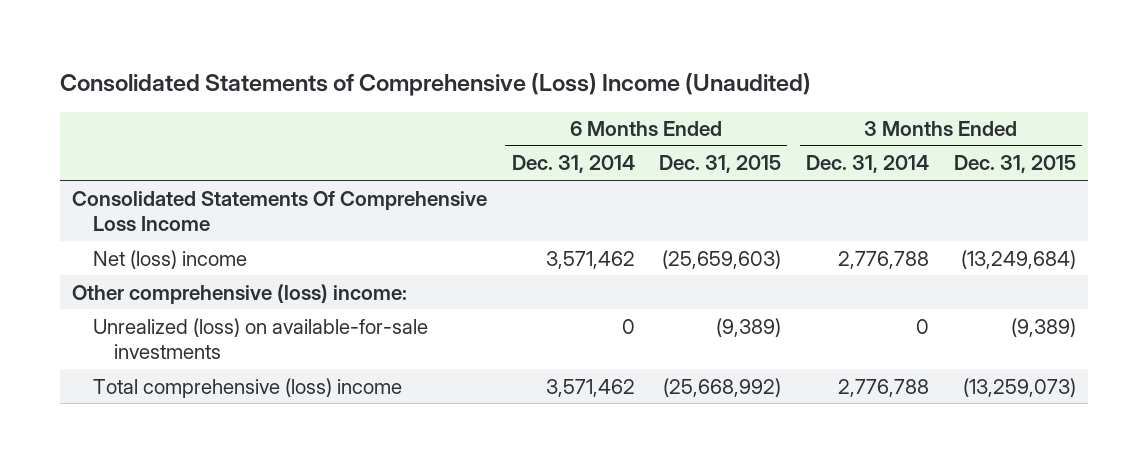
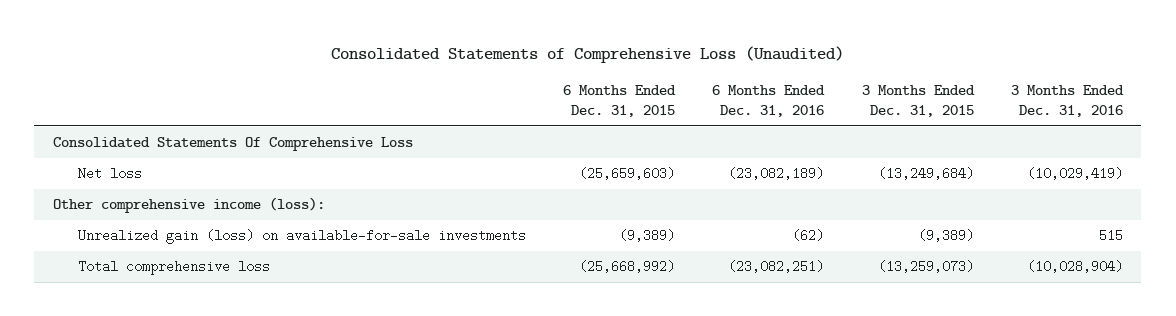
- Consolidated Statements of Comprehensive (Loss) Income (Unaudited)
+ Consolidated Statements of Comprehensive Loss (Unaudited)
- | 6 Months Ended Dec. 31, 2014 | 6 Months Ended Dec. 31, 2015 | 3 Months Ended Dec. 31, 2014 | 3 Months Ended Dec. 31, 2015
+ | 6 Months Ended Dec. 31, 2015 | 6 Months Ended Dec. 31, 2016 | 3 Months Ended Dec. 31, 2015 | 3 Months Ended Dec. 31, 2016
- Consolidated Statements Of Comprehensive Loss Income
- Net (loss) income | 3,571,462 | (25,659,603) | 2,776,788 | (13,249,684)
- Other comprehensive (loss) income:
- Unrealized (loss) on available-for-sale investments | 0 | (9,389) | 0 | (9,389)
- Total comprehensive (loss) income | 3,571,462 | (25,668,992) | 2,776,788 | (13,259,073)
+ Consolidated Statements Of Comprehensive Loss
+ Net loss | (25,659,603) | (23,082,189) | (13,249,684) | (10,029,419)
+ Other comprehensive income (loss):
+ Unrealized gain (loss) on available-for-sale investments | (9,389) | (62) | (9,389) | 515
+ Total comprehensive loss | (25,668,992) | (23,082,251) | (13,259,073) | (10,028,904)

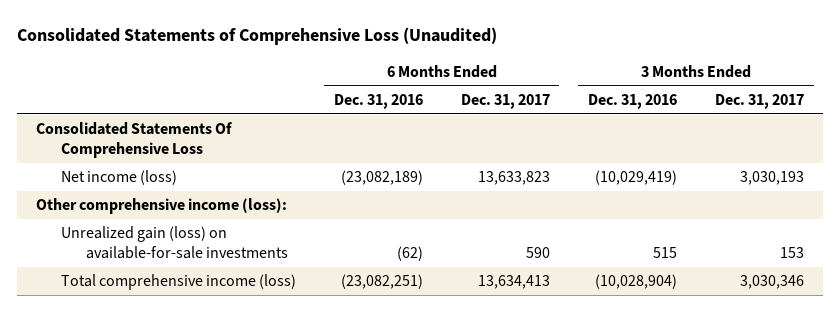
- | 6 Months Ended Dec. 31, 2015 | 6 Months Ended Dec. 31, 2016 | 3 Months Ended Dec. 31, 2015 | 3 Months Ended Dec. 31, 2016
+ | 6 Months Ended Dec. 31, 2016 | 6 Months Ended Dec. 31, 2017 | 3 Months Ended Dec. 31, 2016 | 3 Months Ended Dec. 31, 2017
- Net loss | (25,659,603) | (23,082,189) | (13,249,684) | (10,029,419)
+ Net income (loss) | (23,082,189) | 13,633,823 | (10,029,419) | 3,030,193
- Total comprehensive loss | (25,668,992) | (23,082,251) | (13,259,073) | (10,028,904)
+ Total comprehensive income (loss) | (23,082,251) | 13,634,413 | (10,028,904) | 3,030,346

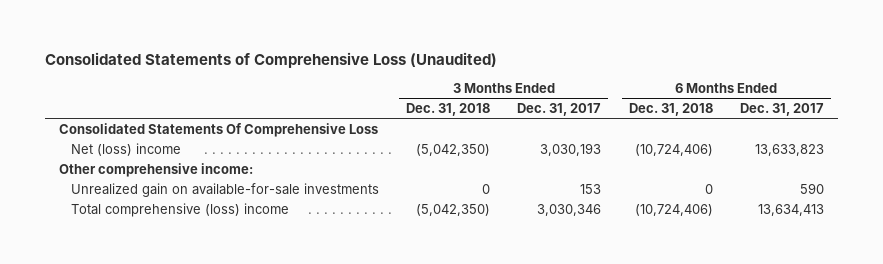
- | 6 Months Ended Dec. 31, 2016 | 6 Months Ended Dec. 31, 2017 | 3 Months Ended Dec. 31, 2016 | 3 Months Ended Dec. 31, 2017
+ | 3 Months Ended Dec. 31, 2018 | 3 Months Ended Dec. 31, 2017 | 6 Months Ended Dec. 31, 2018 | 6 Months Ended Dec. 31, 2017
- Net income (loss) | (23,082,189) | 13,633,823 | (10,029,419) | 3,030,193
- Other comprehensive income (loss):
- Unrealized gain (loss) on available-for-sale investments | (62) | 590 | 515 | 153
- Total comprehensive income (loss) | (23,082,251) | 13,634,413 | (10,028,904) | 3,030,346
+ Net (loss) income | (5,042,350) | 3,030,193 | (10,724,406) | 13,633,823
+ Other comprehensive income:
+ Unrealized gain on available-for-sale investments | 0 | 153 | 0 | 590
+ Total comprehensive (loss) income | (5,042,350) | 3,030,346 | (10,724,406) | 13,634,413

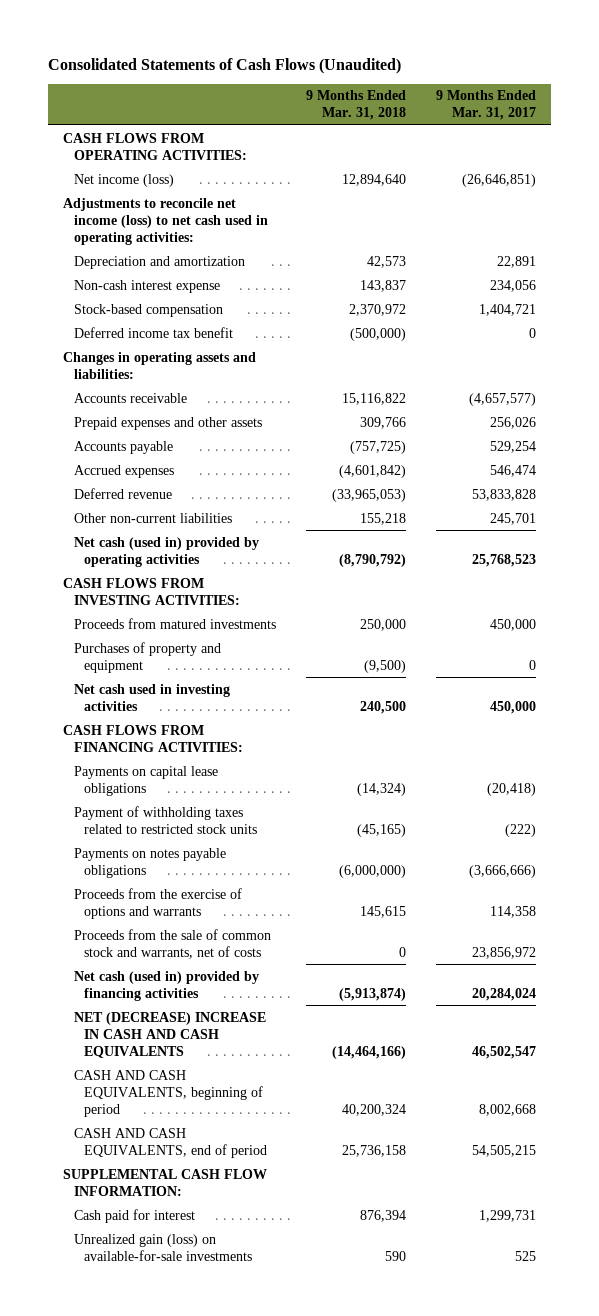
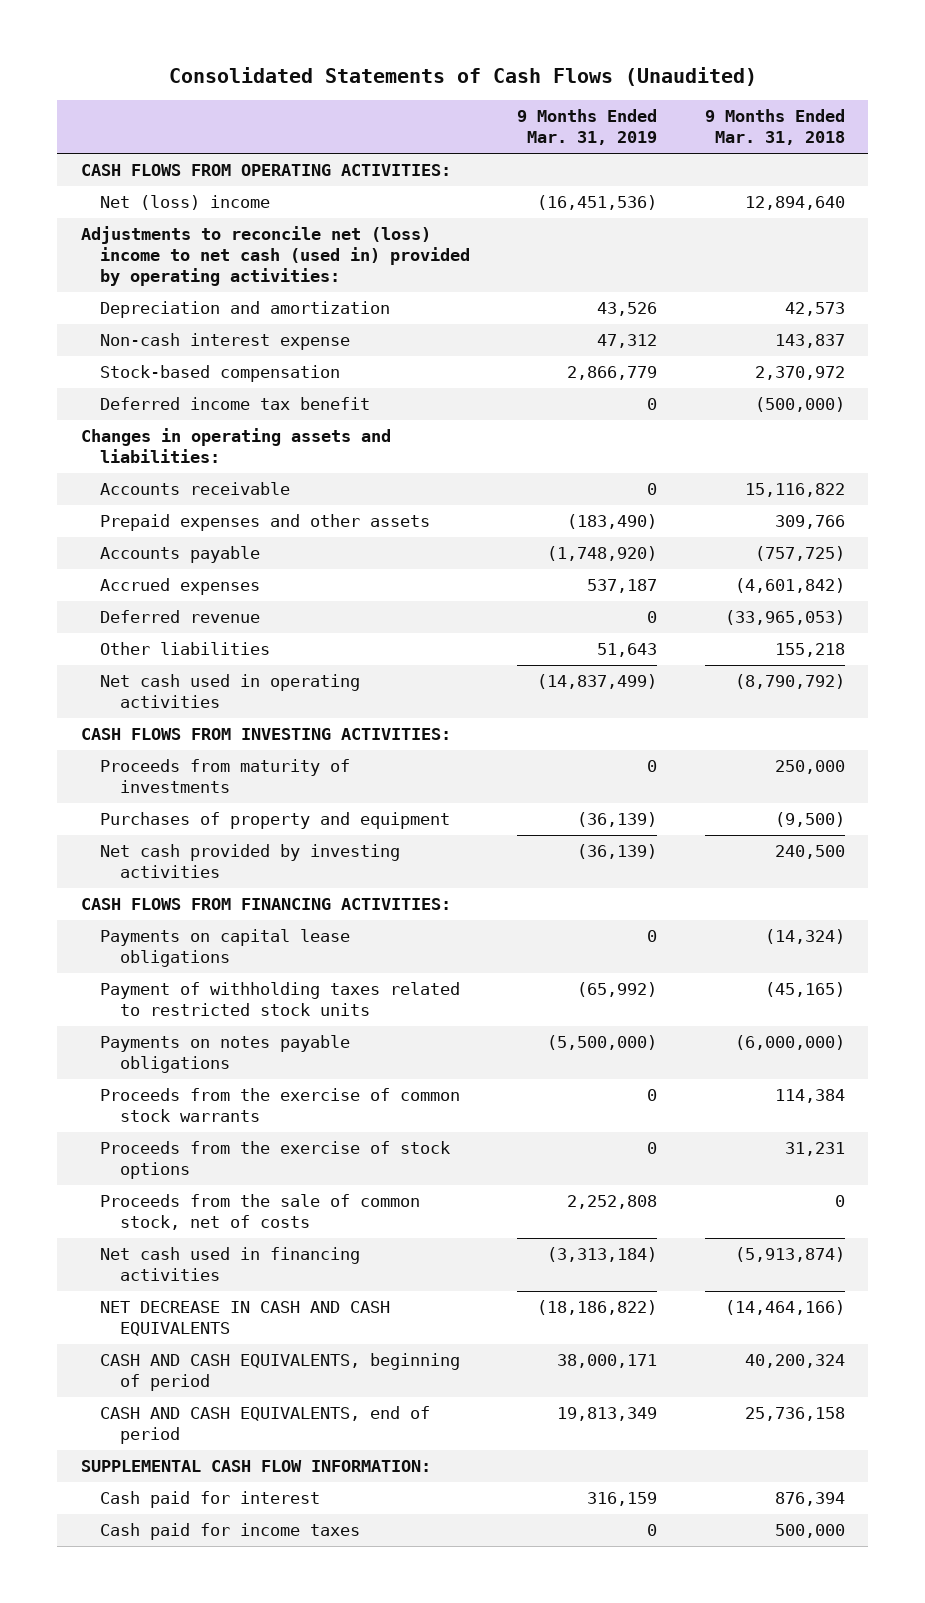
- | 9 Months Ended Mar. 31, 2018 | 9 Months Ended Mar. 31, 2017
+ | 9 Months Ended Mar. 31, 2019 | 9 Months Ended Mar. 31, 2018
- Net income (loss) | 12,894,640 | (26,646,851)
- Adjustments to reconcile net income (loss) to net cash used in operating activities:
+ Net (loss) income | (16,451,536) | 12,894,640
+ Adjustments to reconcile net (loss) income to net cash (used in) provided by operating activities:
- Other non-current liabilities | 155,218 | 245,701
- Net cash (used in) provided by operating activities | (8,790,792) | 25,768,523
+ Other liabilities | 51,643 | 155,218
+ Net cash used in operating activities | (14,837,499) | (8,790,792)
- Proceeds from matured investments | 250,000 | 450,000
+ Proceeds from maturity of investments | 0 | 250,000
- Net cash used in investing activities | 240,500 | 450,000
+ Net cash provided by investing activities | (36,139) | 240,500
- Proceeds from the exercise of options and warrants | 145,615 | 114,358
- Proceeds from the sale of common stock and warrants, net of costs | 0 | 23,856,972
- Net cash (used in) provided by financing activities | (5,913,874) | 20,284,024
- NET (DECREASE) INCREASE IN CASH AND CASH EQUIVALENTS | (14,464,166) | 46,502,547
+ Proceeds from the exercise of common stock warrants | 0 | 114,384
+ Proceeds from the exercise of stock options | 0 | 31,231
+ Proceeds from the sale of common stock, net of costs | 2,252,808 | 0
+ Net cash used in financing activities | (3,313,184) | (5,913,874)
+ NET DECREASE IN CASH AND CASH EQUIVALENTS | (18,186,822) | (14,464,166)
- Unrealized gain (loss) on available-for-sale investments | 590 | 525
+ Cash paid for income taxes | 0 | 500,000

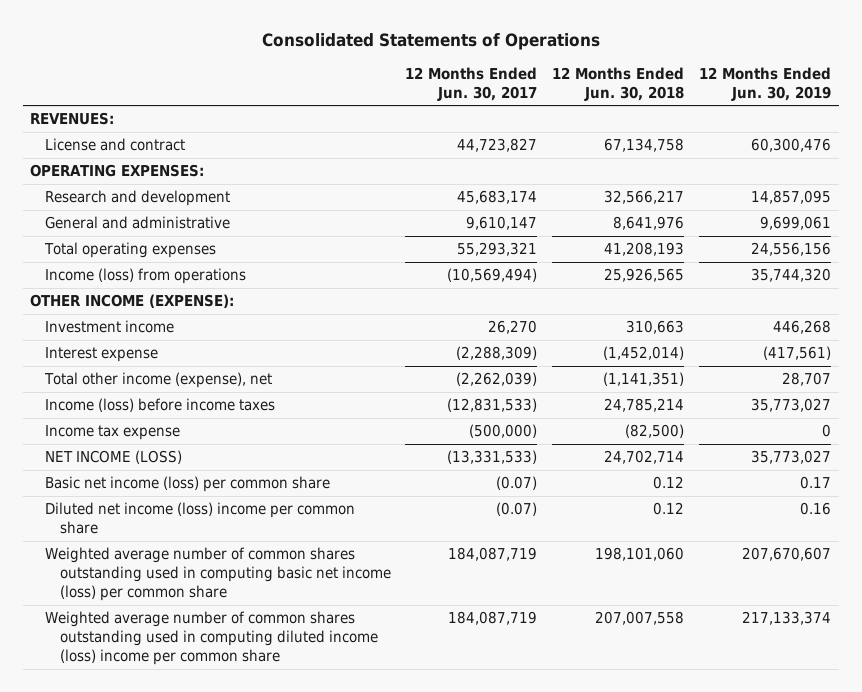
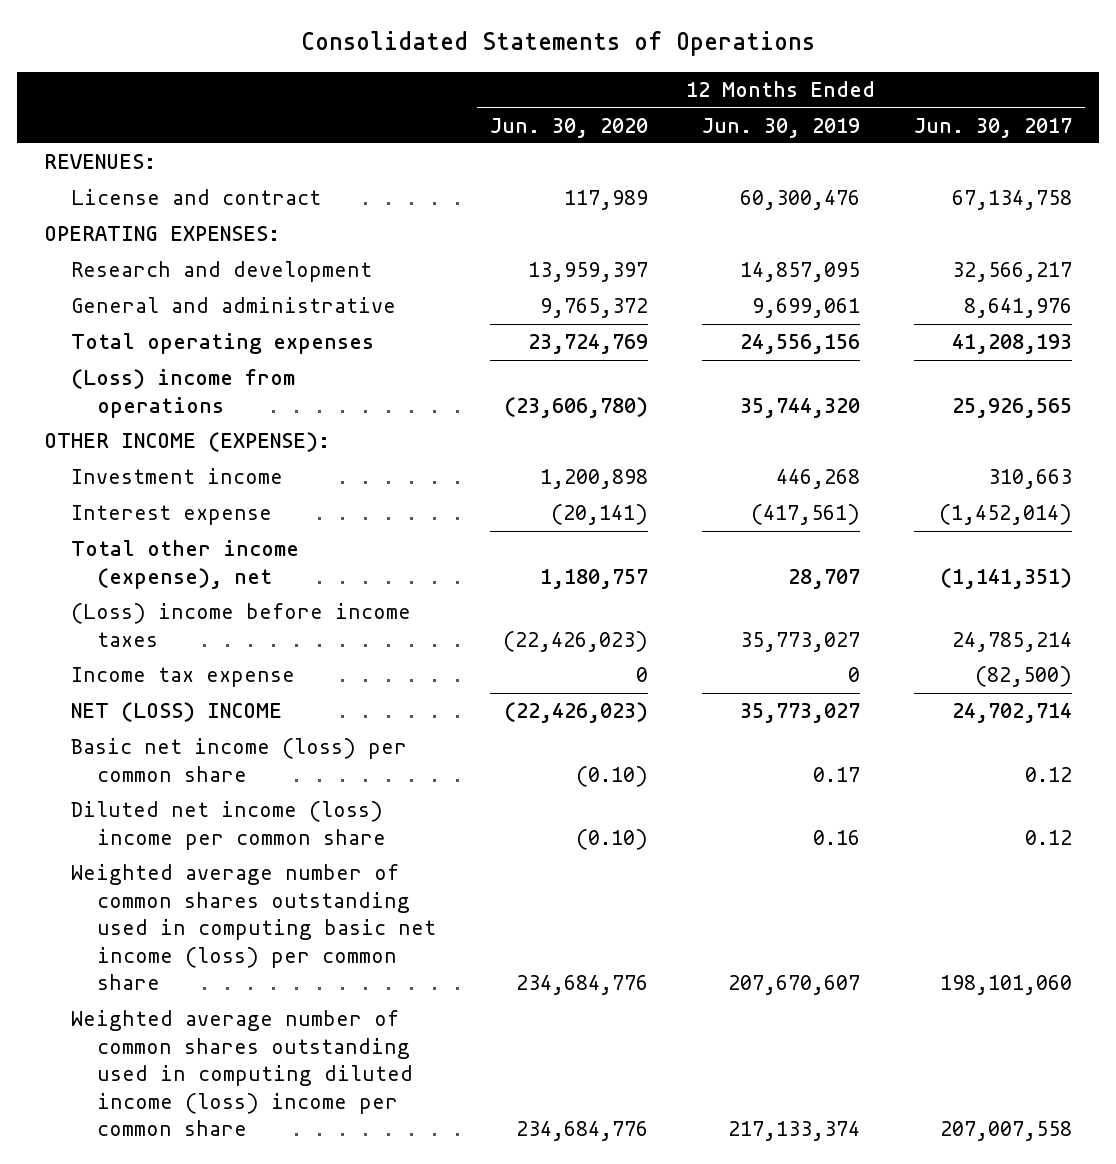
- | 12 Months Ended Jun. 30, 2017 | 12 Months Ended Jun. 30, 2018 | 12 Months Ended Jun. 30, 2019
+ | 12 Months Ended Jun. 30, 2020 | 12 Months Ended Jun. 30, 2019 | 12 Months Ended Jun. 30, 2017
- License and contract | 44,723,827 | 67,134,758 | 60,300,476
+ License and contract | 117,989 | 60,300,476 | 67,134,758
- Research and development | 45,683,174 | 32,566,217 | 14,857,095
- General and administrative | 9,610,147 | 8,641,976 | 9,699,061
- Total operating expenses | 55,293,321 | 41,208,193 | 24,556,156
- Income (loss) from operations | (10,569,494) | 25,926,565 | 35,744,320
+ Research and development | 13,959,397 | 14,857,095 | 32,566,217
+ General and administrative | 9,765,372 | 9,699,061 | 8,641,976
+ Total operating expenses | 23,724,769 | 24,556,156 | 41,208,193
+ (Loss) income from operations | (23,606,780) | 35,744,320 | 25,926,565
- Investment income | 26,270 | 310,663 | 446,268
- Interest expense | (2,288,309) | (1,452,014) | (417,561)
- Total other income (expense), net | (2,262,039) | (1,141,351) | 28,707
- Income (loss) before income taxes | (12,831,533) | 24,785,214 | 35,773,027
- Income tax expense | (500,000) | (82,500) | 0
- NET INCOME (LOSS) | (13,331,533) | 24,702,714 | 35,773,027
- Basic net income (loss) per common share | (0.07) | 0.12 | 0.17
- Diluted net income (loss) income per common share | (0.07) | 0.12 | 0.16
- Weighted average number of common shares outstanding used in computing basic net income (loss) per common share | 184,087,719 | 198,101,060 | 207,670,607
- Weighted average number of common shares outstanding used in computing diluted income (loss) income per common share | 184,087,719 | 207,007,558 | 217,133,374
+ Investment income | 1,200,898 | 446,268 | 310,663
+ Interest expense | (20,141) | (417,561) | (1,452,014)
+ Total other income (expense), net | 1,180,757 | 28,707 | (1,141,351)
+ (Loss) income before income taxes | (22,426,023) | 35,773,027 | 24,785,214
+ Income tax expense | 0 | 0 | (82,500)
+ NET (LOSS) INCOME | (22,426,023) | 35,773,027 | 24,702,714
+ Basic net income (loss) per common share | (0.10) | 0.17 | 0.12
+ Diluted net income (loss) income per common share | (0.10) | 0.16 | 0.12
+ Weighted average number of common shares outstanding used in computing basic net income (loss) per common share | 234,684,776 | 207,670,607 | 198,101,060
+ Weighted average number of common shares outstanding used in computing diluted income (loss) income per common share | 234,684,776 | 217,133,374 | 207,007,558

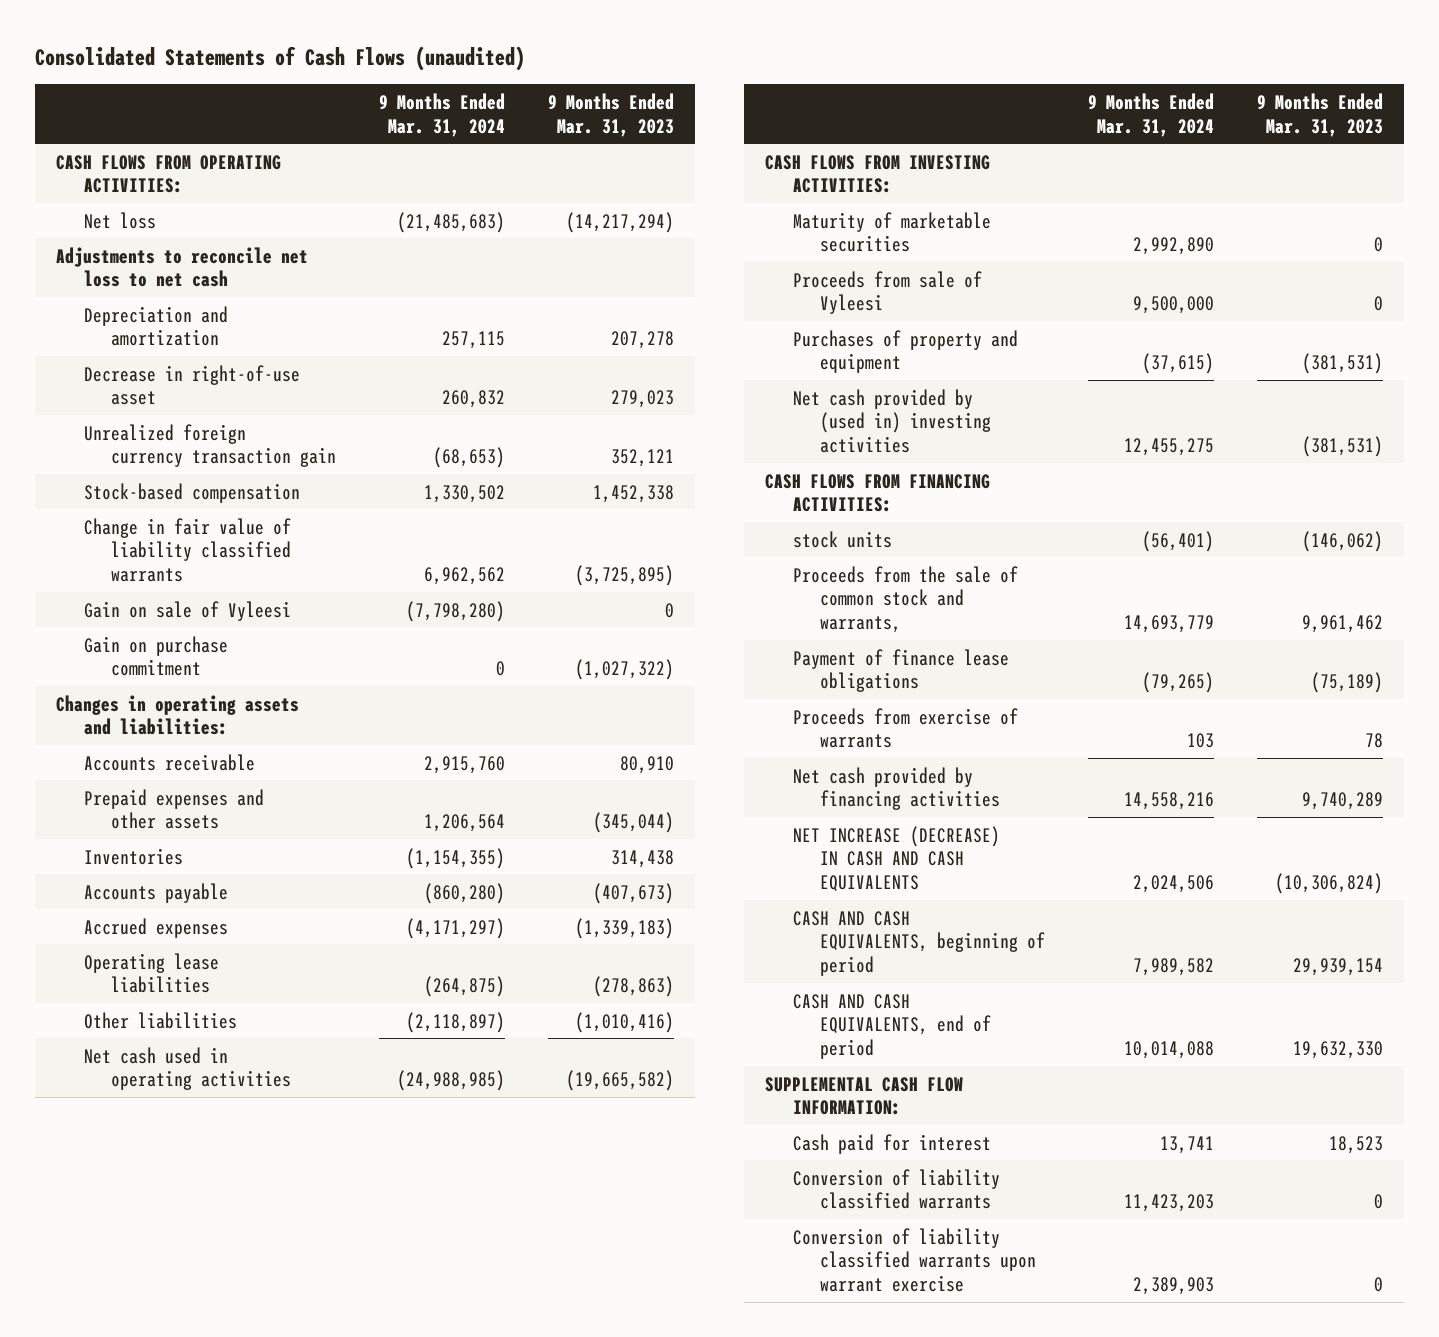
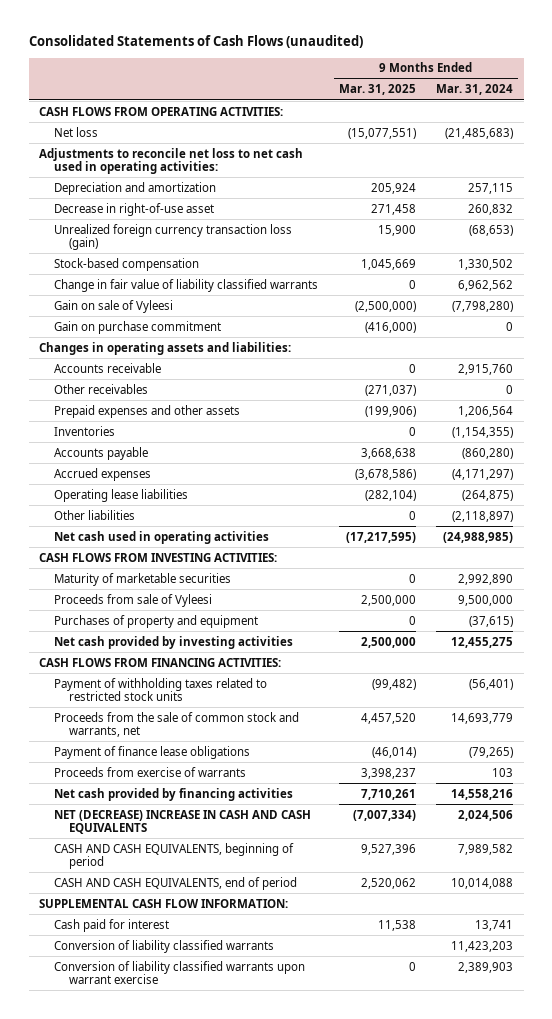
- | 9 Months Ended Mar. 31, 2024 | 9 Months Ended Mar. 31, 2023
+ | 9 Months Ended Mar. 31, 2025 | 9 Months Ended Mar. 31, 2024
- Adjustments to reconcile net loss to net cash
+ Adjustments to reconcile net loss to net cash used in operating activities:
- Unrealized foreign currency transaction gain | (68,653) | 352,121
+ Unrealized foreign currency transaction loss (gain) | 15,900 | (68,653)
+ Other receivables | (271,037) | 0
- Net cash provided by (used in) investing activities | 12,455,275 | (381,531)
+ Net cash provided by investing activities | 2,500,000 | 12,455,275
- stock units | (56,401) | (146,062)
- Proceeds from the sale of common stock and warrants, | 14,693,779 | 9,961,462
+ Payment of withholding taxes related to restricted stock units | (99,482) | (56,401)
+ Proceeds from the sale of common stock and warrants, net | 4,457,520 | 14,693,779
- NET INCREASE (DECREASE) IN CASH AND CASH EQUIVALENTS | 2,024,506 | (10,306,824)
+ NET (DECREASE) INCREASE IN CASH AND CASH EQUIVALENTS | (7,007,334) | 2,024,506

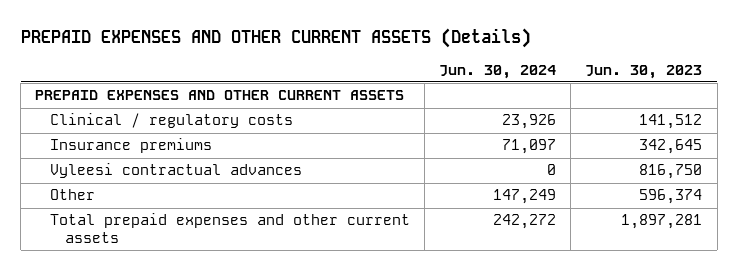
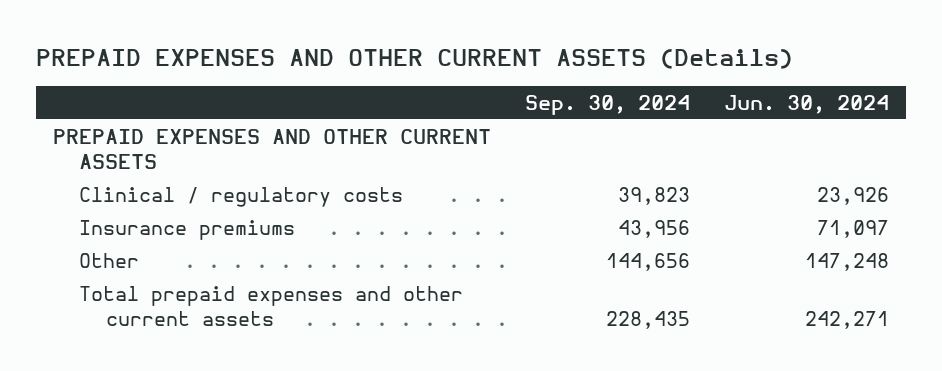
- | Jun. 30, 2024 | Jun. 30, 2023
+ | Sep. 30, 2024 | Jun. 30, 2024
- Vyleesi contractual advances | 0 | 816,750
- Other | 147,249 | 596,374
- Total prepaid expenses and other current assets | 242,272 | 1,897,281
+ Other | 144,656 | 147,248
+ Total prepaid expenses and other current assets | 228,435 | 242,271

